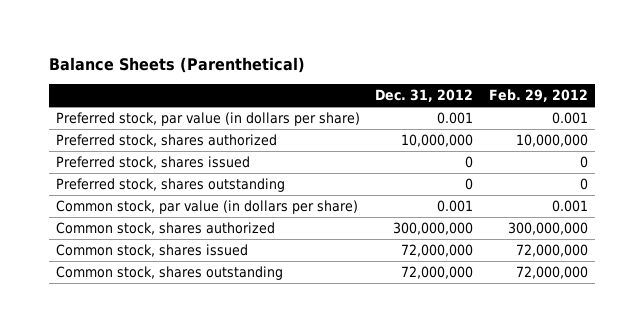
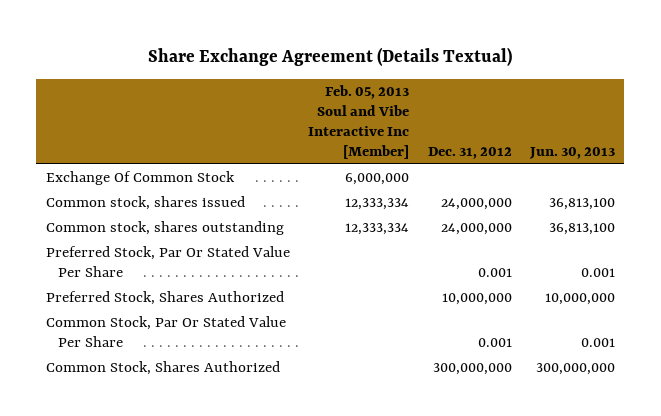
- Balance Sheets (Parenthetical)
+ Share Exchange Agreement (Details Textual)
- | Dec. 31, 2012 | Feb. 29, 2012
+ | Feb. 05, 2013 Soul and Vibe Interactive Inc [Member] | Dec. 31, 2012 | Jun. 30, 2013
- Preferred stock, par value (in dollars per share) | 0.001 | 0.001
- Preferred stock, shares authorized | 10,000,000 | 10,000,000
- Preferred stock, shares issued | 0 | 0
- Preferred stock, shares outstanding | 0 | 0
- Common stock, par value (in dollars per share) | 0.001 | 0.001
- Common stock, shares authorized | 300,000,000 | 300,000,000
- Common stock, shares issued | 72,000,000 | 72,000,000
- Common stock, shares outstanding | 72,000,000 | 72,000,000
+ Exchange Of Common Stock | 6,000,000 | |
+ Common stock, shares issued | 12,333,334 | 24,000,000 | 36,813,100
+ Common stock, shares outstanding | 12,333,334 | 24,000,000 | 36,813,100
+ Preferred Stock, Par Or Stated Value Per Share | | 0.001 | 0.001
+ Preferred Stock, Shares Authorized | | 10,000,000 | 10,000,000
+ Common Stock, Par Or Stated Value Per Share | | 0.001 | 0.001
+ Common Stock, Shares Authorized | | 300,000,000 | 300,000,000

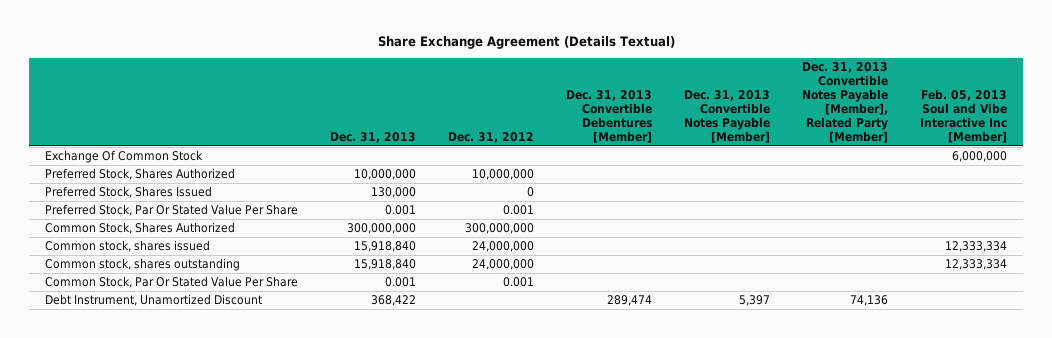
- | Feb. 05, 2013 Soul and Vibe Interactive Inc [Member] | Dec. 31, 2012 | Jun. 30, 2013
+ | Dec. 31, 2013 | Dec. 31, 2012 | Dec. 31, 2013 Convertible Debentures [Member] | Dec. 31, 2013 Convertible Notes Payable [Member] | Dec. 31, 2013 Convertible Notes Payable [Member], Related Party [Member] | Feb. 05, 2013 Soul and Vibe Interactive Inc [Member]
moved up: Preferred Stock, Shares Authorized | 10,000,000 | 10,000,000 | | | |
+ Preferred Stock, Shares Issued | 130,000 | 0 | | | |
moved up: Preferred Stock, Par Or Stated Value Per Share | 0.001 | 0.001 | | | |
moved up: Common Stock, Shares Authorized | 300,000,000 | 300,000,000 | | | |
+ Debt Instrument, Unamortized Discount | 368,422 | | 289,474 | 5,397 | 74,136 |

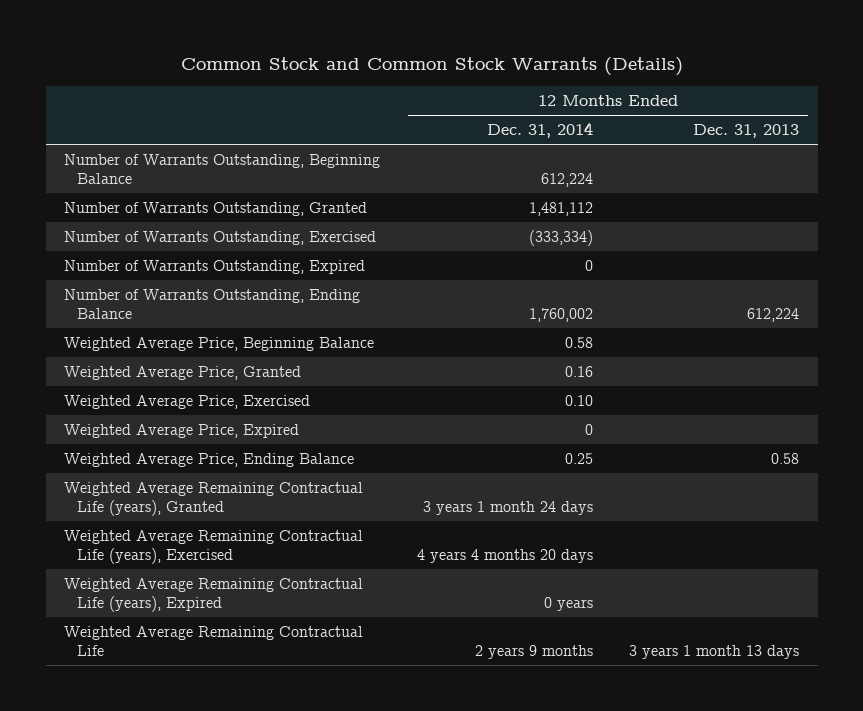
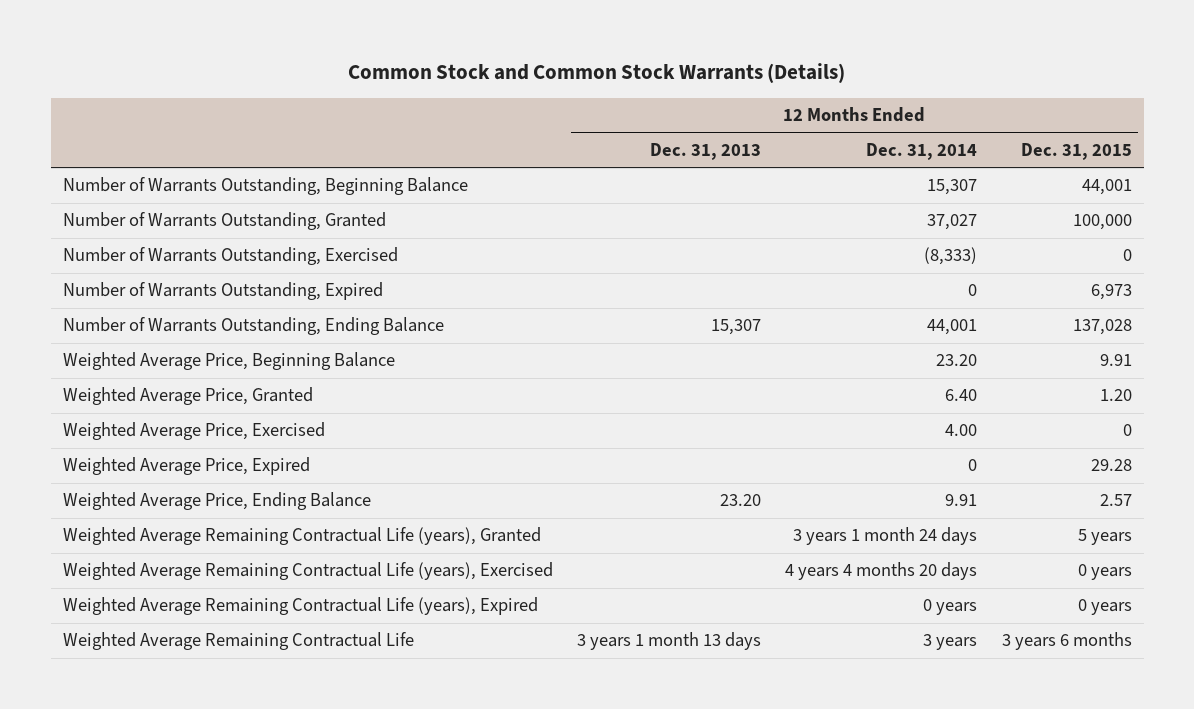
- | 12 Months Ended Dec. 31, 2014 | 12 Months Ended Dec. 31, 2013
+ | 12 Months Ended Dec. 31, 2013 | 12 Months Ended Dec. 31, 2014 | 12 Months Ended Dec. 31, 2015
- Number of Warrants Outstanding, Beginning Balance | 612,224 |
- Number of Warrants Outstanding, Granted | 1,481,112 |
- Number of Warrants Outstanding, Exercised | (333,334) |
+ Number of Warrants Outstanding, Beginning Balance | | 15,307 | 44,001
+ Number of Warrants Outstanding, Granted | | 37,027 | 100,000
+ Number of Warrants Outstanding, Exercised | | (8,333) | 0
- Number of Warrants Outstanding, Ending Balance | 1,760,002 | 612,224
- Weighted Average Price, Beginning Balance | 0.58 |
- Weighted Average Price, Granted | 0.16 |
- Weighted Average Price, Exercised | 0.10 |
+ Number of Warrants Outstanding, Ending Balance | 15,307 | 44,001 | 137,028
+ Weighted Average Price, Beginning Balance | | 23.20 | 9.91
+ Weighted Average Price, Granted | | 6.40 | 1.20
+ Weighted Average Price, Exercised | | 4.00 | 0
- Weighted Average Price, Ending Balance | 0.25 | 0.58
+ Weighted Average Price, Ending Balance | 23.20 | 9.91 | 2.57
- Weighted Average Remaining Contractual Life | 2 years 9 months | 3 years 1 month 13 days
+ Weighted Average Remaining Contractual Life | 3 years 1 month 13 days | 3 years | 3 years 6 months

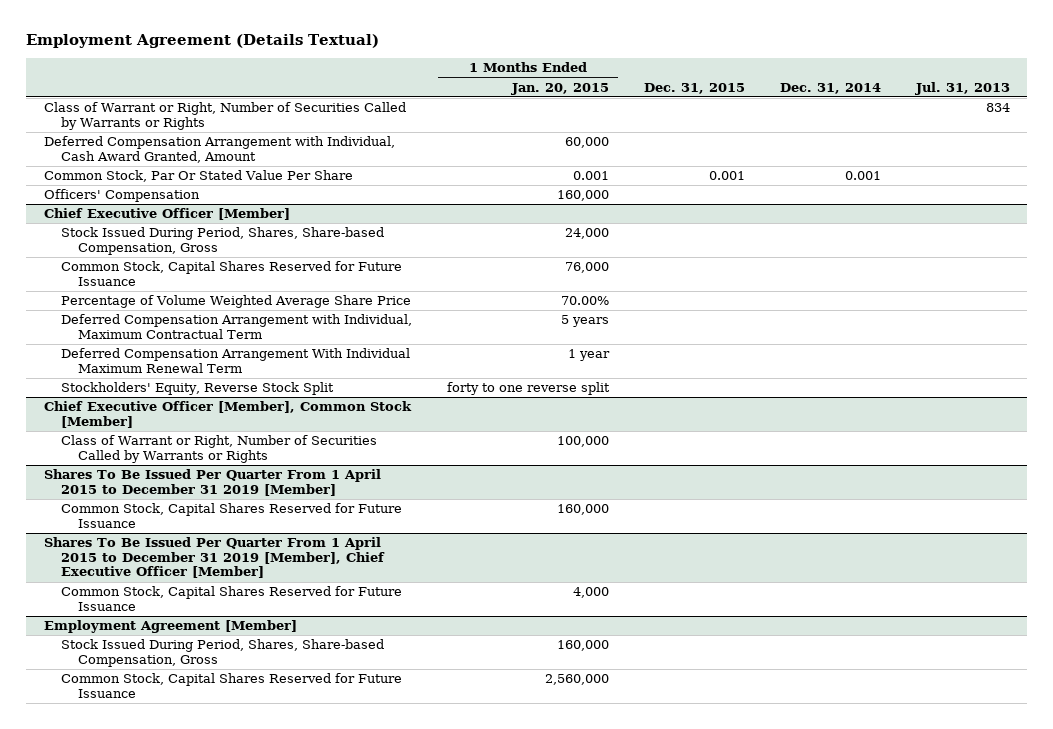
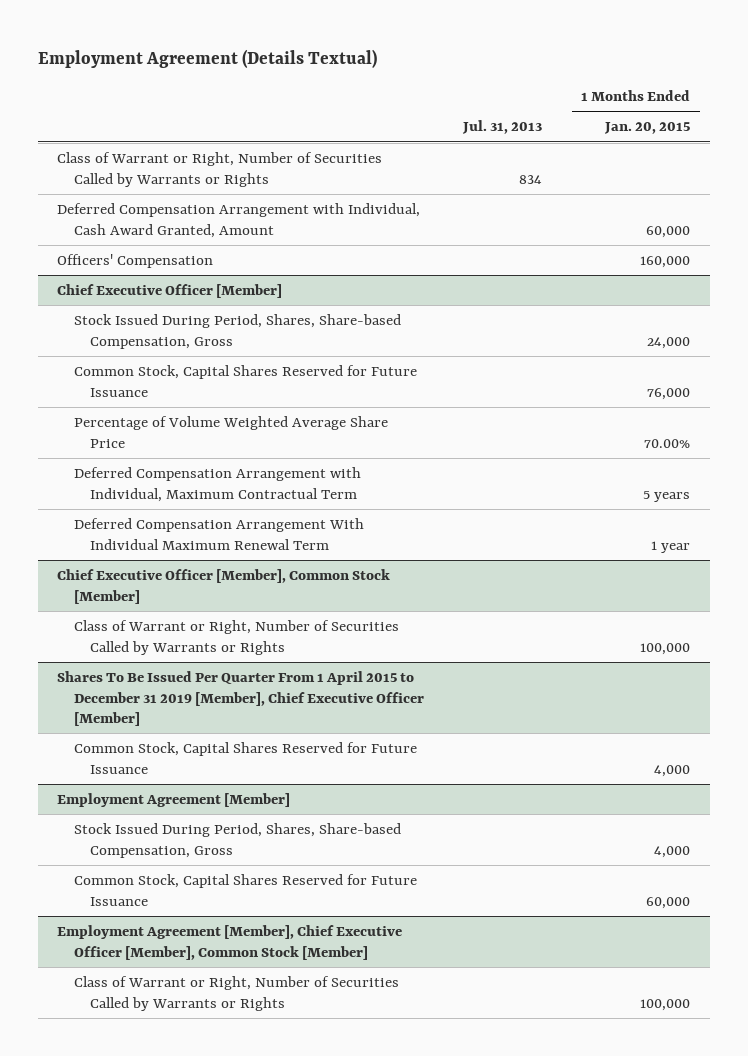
- | 1 Months Ended Jan. 20, 2015 | Dec. 31, 2015 | Dec. 31, 2014 | Jul. 31, 2013
+ | Jul. 31, 2013 | 1 Months Ended Jan. 20, 2015
- Common Stock, Par Or Stated Value Per Share | 0.001 | 0.001 | 0.001 |
@ Chief Executive Officer [Member]
- Stockholders' Equity, Reverse Stock Split | forty to one reverse split | | |
- Shares To Be Issued Per Quarter From 1 April 2015 to December 31 2019 [Member]
- Common Stock, Capital Shares Reserved for Future Issuance | 160,000 | | |
@ Employment Agreement [Member]
- Stock Issued During Period, Shares, Share-based Compensation, Gross | 160,000 | | |
- Common Stock, Capital Shares Reserved for Future Issuance | 2,560,000 | | |
+ Stock Issued During Period, Shares, Share-based Compensation, Gross | | 4,000
+ Common Stock, Capital Shares Reserved for Future Issuance | | 60,000
+ Employment Agreement [Member], Chief Executive Officer [Member], Common Stock [Member]
+ Class of Warrant or Right, Number of Securities Called by Warrants or Rights | | 100,000

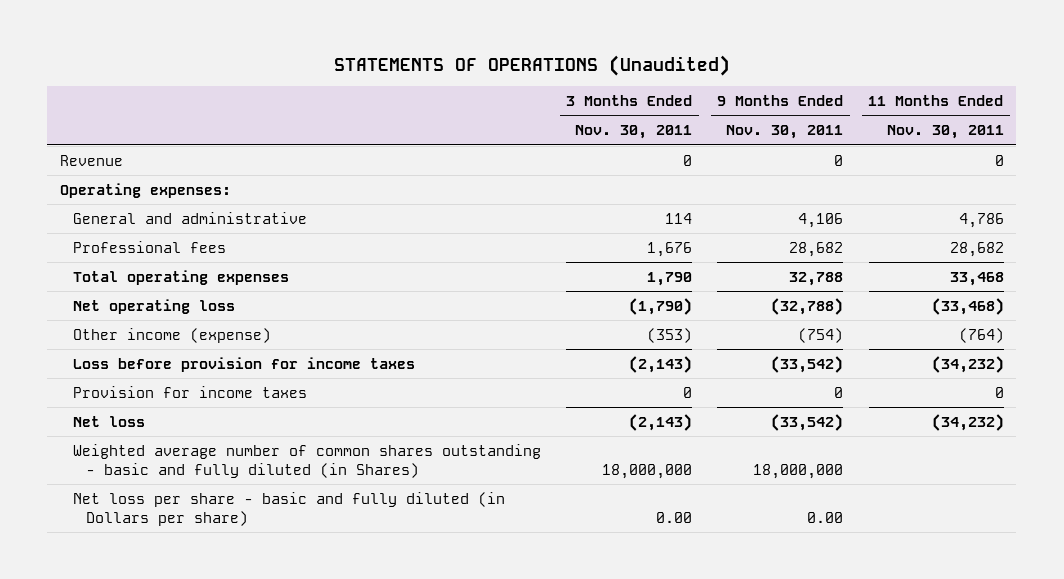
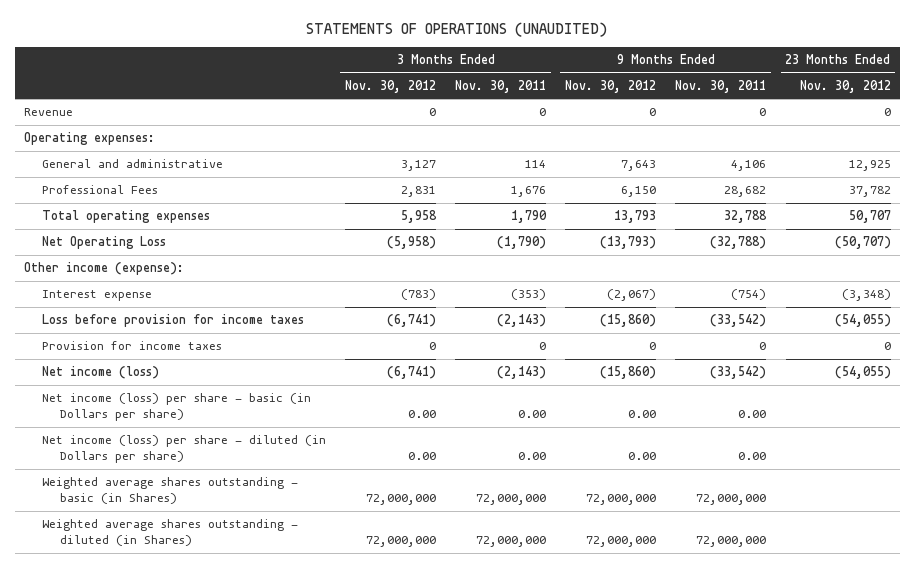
- STATEMENTS OF OPERATIONS (Unaudited)
+ STATEMENTS OF OPERATIONS (UNAUDITED)
- | 3 Months Ended Nov. 30, 2011 | 9 Months Ended Nov. 30, 2011 | 11 Months Ended Nov. 30, 2011
+ | 3 Months Ended Nov. 30, 2012 | 3 Months Ended Nov. 30, 2011 | 9 Months Ended Nov. 30, 2012 | 9 Months Ended Nov. 30, 2011 | 23 Months Ended Nov. 30, 2012
- Professional fees | 1,676 | 28,682 | 28,682
+ Professional Fees | 2,831 | 1,676 | 6,150 | 28,682 | 37,782
- Net operating loss | (1,790) | (32,788) | (33,468)
- Other income (expense) | (353) | (754) | (764)
+ Net Operating Loss | (5,958) | (1,790) | (13,793) | (32,788) | (50,707)
+ Other income (expense):
+ Interest expense | (783) | (353) | (2,067) | (754) | (3,348)
- Net loss | (2,143) | (33,542) | (34,232)
- Weighted average number of common shares outstanding - basic and fully diluted (in Shares) | 18,000,000 | 18,000,000 |
- Net loss per share - basic and fully diluted (in Dollars per share) | 0.00 | 0.00 |
+ Net income (loss) | (6,741) | (2,143) | (15,860) | (33,542) | (54,055)
+ Net income (loss) per share - basic (in Dollars per share) | 0.00 | 0.00 | 0.00 | 0.00 |
+ Net income (loss) per share - diluted (in Dollars per share) | 0.00 | 0.00 | 0.00 | 0.00 |
+ Weighted average shares outstanding - basic (in Shares) | 72,000,000 | 72,000,000 | 72,000,000 | 72,000,000 |
+ Weighted average shares outstanding - diluted (in Shares) | 72,000,000 | 72,000,000 | 72,000,000 | 72,000,000 |

